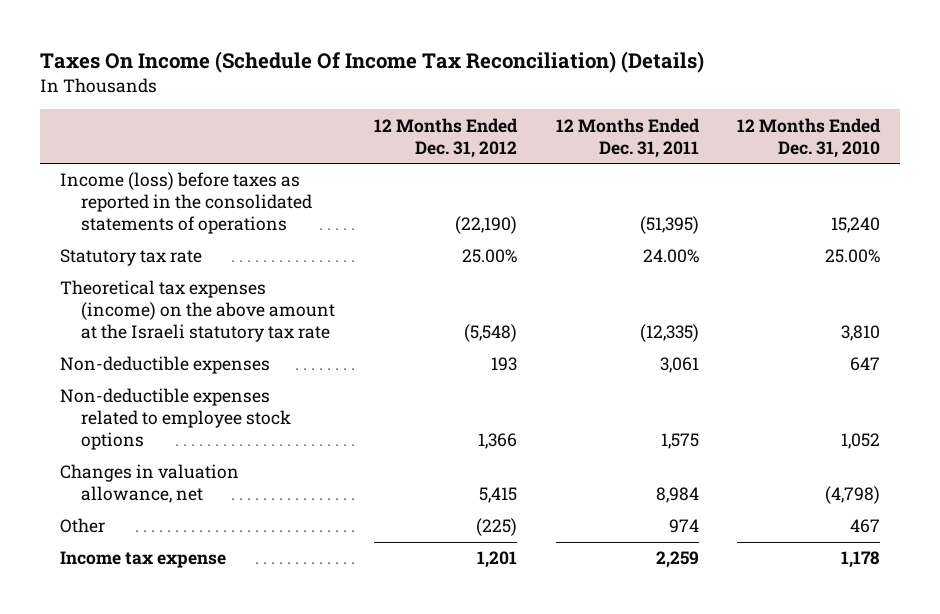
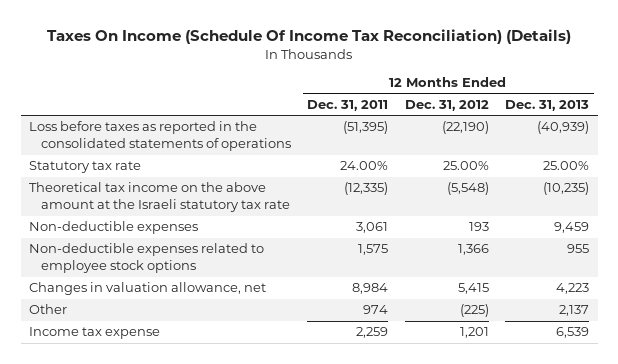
- | 12 Months Ended Dec. 31, 2012 | 12 Months Ended Dec. 31, 2011 | 12 Months Ended Dec. 31, 2010
+ | 12 Months Ended Dec. 31, 2011 | 12 Months Ended Dec. 31, 2012 | 12 Months Ended Dec. 31, 2013
- Income (loss) before taxes as reported in the consolidated statements of operations | (22,190) | (51,395) | 15,240
+ Loss before taxes as reported in the consolidated statements of operations | (51,395) | (22,190) | (40,939)
- Theoretical tax expenses (income) on the above amount at the Israeli statutory tax rate | (5,548) | (12,335) | 3,810
+ Theoretical tax income on the above amount at the Israeli statutory tax rate | (12,335) | (5,548) | (10,235)

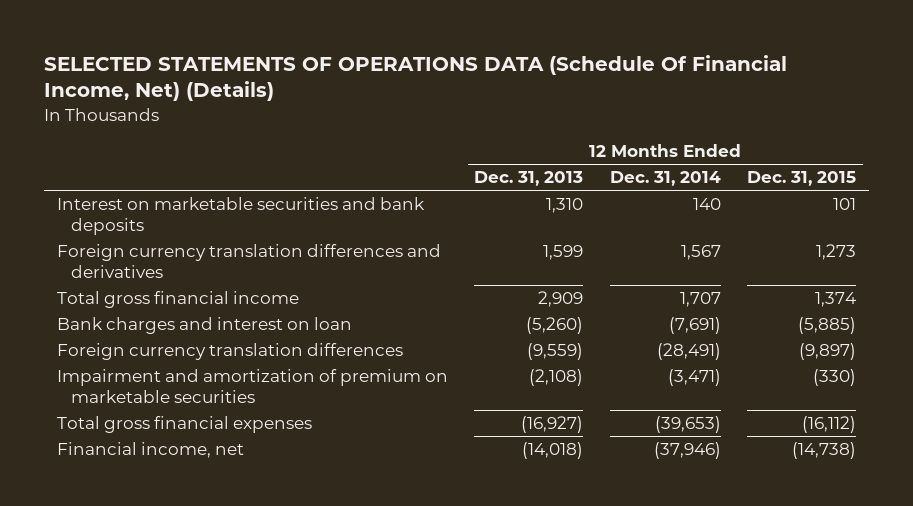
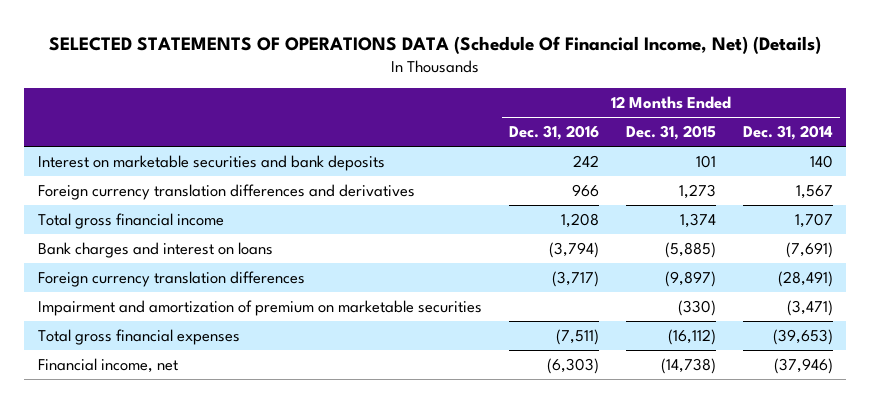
- | 12 Months Ended Dec. 31, 2013 | 12 Months Ended Dec. 31, 2014 | 12 Months Ended Dec. 31, 2015
+ | 12 Months Ended Dec. 31, 2016 | 12 Months Ended Dec. 31, 2015 | 12 Months Ended Dec. 31, 2014
- Bank charges and interest on loan | (5,260) | (7,691) | (5,885)
+ Bank charges and interest on loans | (3,794) | (5,885) | (7,691)

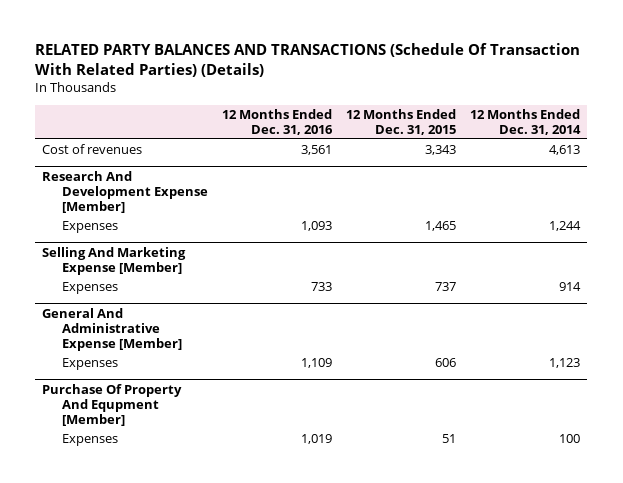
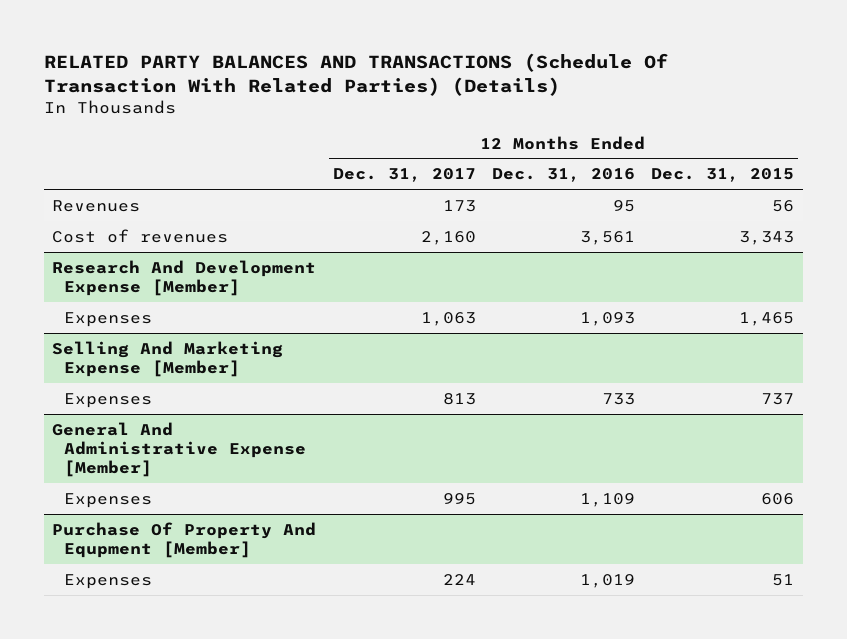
- | 12 Months Ended Dec. 31, 2016 | 12 Months Ended Dec. 31, 2015 | 12 Months Ended Dec. 31, 2014
+ | 12 Months Ended Dec. 31, 2017 | 12 Months Ended Dec. 31, 2016 | 12 Months Ended Dec. 31, 2015
+ Revenues | 173 | 95 | 56

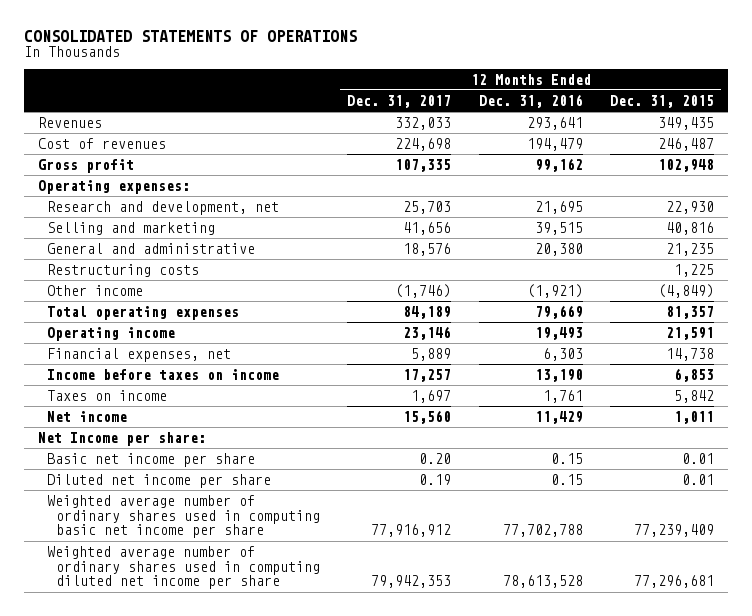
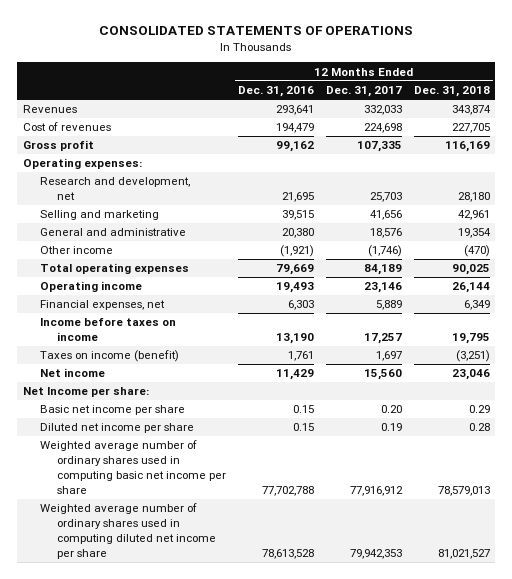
- | 12 Months Ended Dec. 31, 2017 | 12 Months Ended Dec. 31, 2016 | 12 Months Ended Dec. 31, 2015
+ | 12 Months Ended Dec. 31, 2016 | 12 Months Ended Dec. 31, 2017 | 12 Months Ended Dec. 31, 2018
- Restructuring costs | | | 1,225
- Taxes on income | 1,697 | 1,761 | 5,842
+ Taxes on income (benefit) | 1,761 | 1,697 | (3,251)

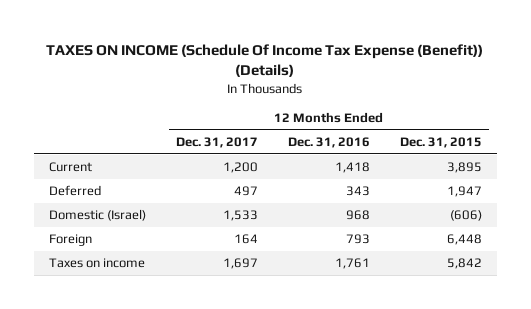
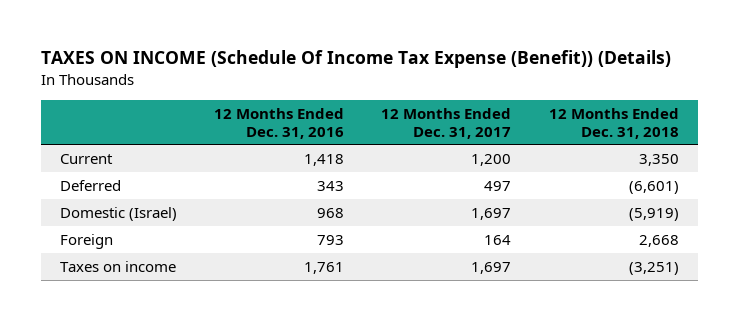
- | 12 Months Ended Dec. 31, 2017 | 12 Months Ended Dec. 31, 2016 | 12 Months Ended Dec. 31, 2015
+ | 12 Months Ended Dec. 31, 2016 | 12 Months Ended Dec. 31, 2017 | 12 Months Ended Dec. 31, 2018
- Domestic (Israel) | 1,533 | 968 | (606)
+ Domestic (Israel) | 968 | 1,697 | (5,919)

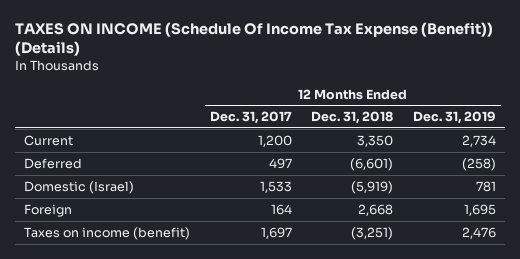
- | 12 Months Ended Dec. 31, 2016 | 12 Months Ended Dec. 31, 2017 | 12 Months Ended Dec. 31, 2018
+ | 12 Months Ended Dec. 31, 2017 | 12 Months Ended Dec. 31, 2018 | 12 Months Ended Dec. 31, 2019
- Domestic (Israel) | 968 | 1,697 | (5,919)
+ Domestic (Israel) | 1,533 | (5,919) | 781
- Taxes on income | 1,761 | 1,697 | (3,251)
+ Taxes on income (benefit) | 1,697 | (3,251) | 2,476

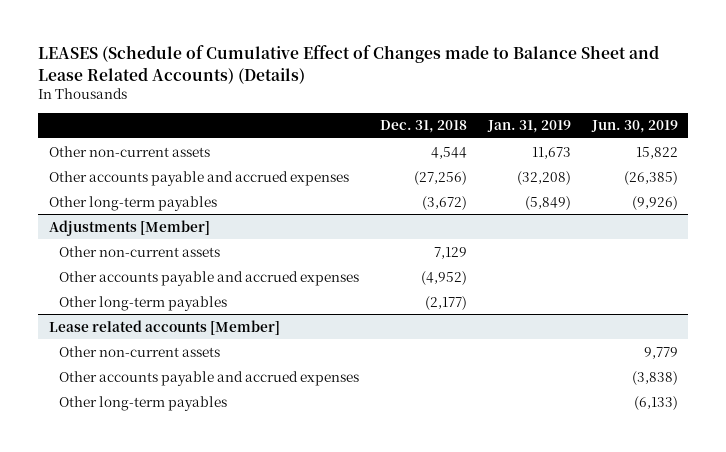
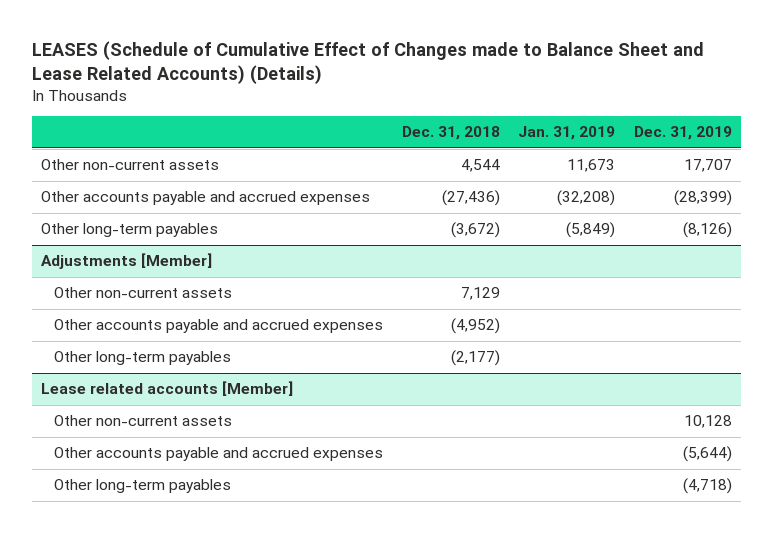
- | Dec. 31, 2018 | Jan. 31, 2019 | Jun. 30, 2019
+ | Dec. 31, 2018 | Jan. 31, 2019 | Dec. 31, 2019
- Other accounts payable and accrued expenses | (27,256) | (32,208) | (26,385)
+ Other accounts payable and accrued expenses | (27,436) | (32,208) | (28,399)

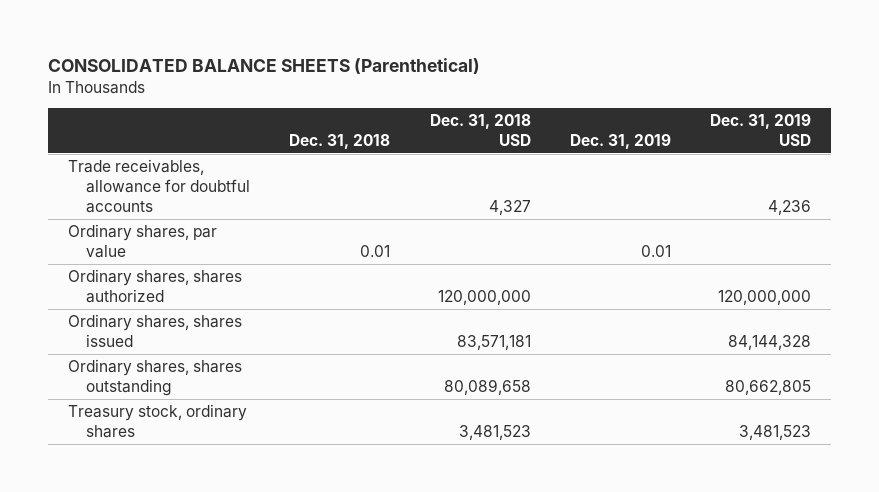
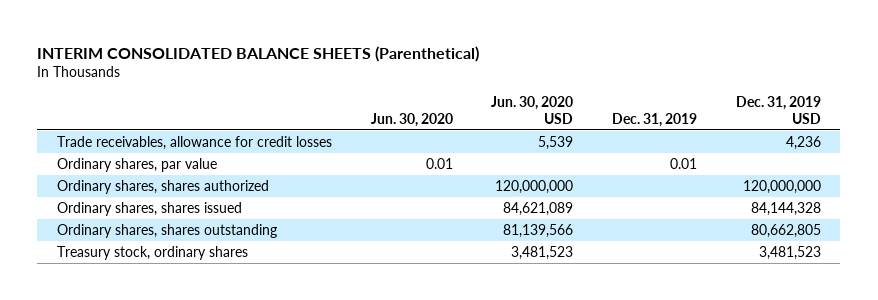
- CONSOLIDATED BALANCE SHEETS (Parenthetical)
+ INTERIM CONSOLIDATED BALANCE SHEETS (Parenthetical)
- | Dec. 31, 2018 | Dec. 31, 2018 USD | Dec. 31, 2019 | Dec. 31, 2019 USD
+ | Jun. 30, 2020 | Jun. 30, 2020 USD | Dec. 31, 2019 | Dec. 31, 2019 USD
- Trade receivables, allowance for doubtful accounts | | 4,327 | | 4,236
+ Trade receivables, allowance for credit losses | | 5,539 | | 4,236

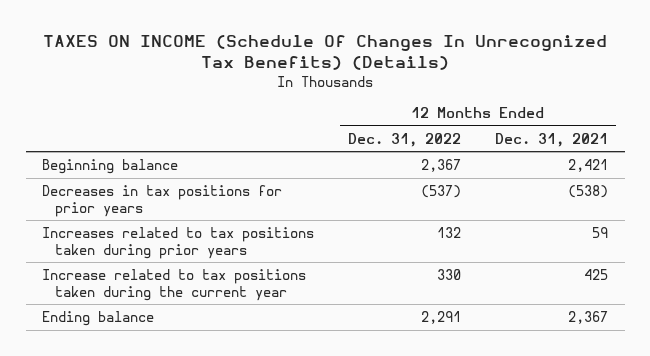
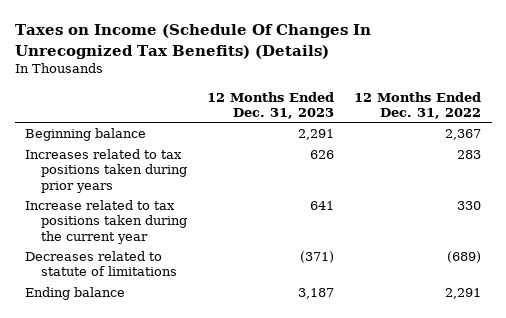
- TAXES ON INCOME (Schedule Of Changes In Unrecognized Tax Benefits) (Details)
+ Taxes on Income (Schedule Of Changes In Unrecognized Tax Benefits) (Details)
- | 12 Months Ended Dec. 31, 2022 | 12 Months Ended Dec. 31, 2021
+ | 12 Months Ended Dec. 31, 2023 | 12 Months Ended Dec. 31, 2022
- Decreases in tax positions for prior years | (537) | (538)
- Increases related to tax positions taken during prior years | 132 | 59
+ Increases related to tax positions taken during prior years | 626 | 283
+ Decreases related to statute of limitations | (371) | (689)

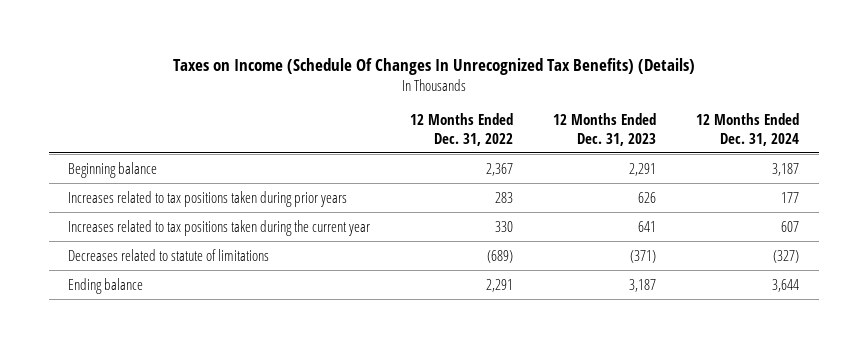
- | 12 Months Ended Dec. 31, 2023 | 12 Months Ended Dec. 31, 2022
+ | 12 Months Ended Dec. 31, 2022 | 12 Months Ended Dec. 31, 2023 | 12 Months Ended Dec. 31, 2024
- Increase related to tax positions taken during the current year | 641 | 330
+ Increases related to tax positions taken during the current year | 330 | 641 | 607

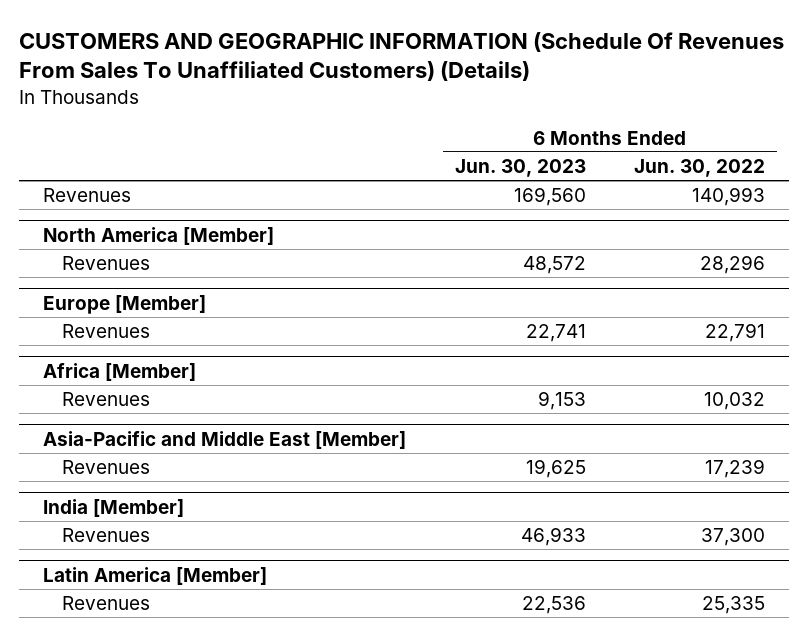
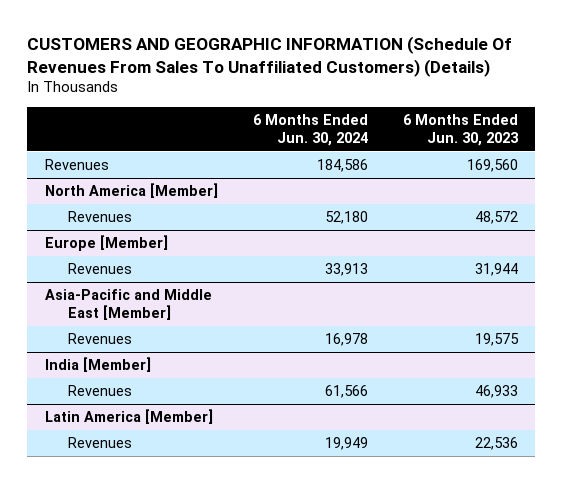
- | 6 Months Ended Jun. 30, 2023 | 6 Months Ended Jun. 30, 2022
+ | 6 Months Ended Jun. 30, 2024 | 6 Months Ended Jun. 30, 2023
@ Europe [Member]
- Revenues | 22,741 | 22,791
- Africa [Member]
- Revenues | 9,153 | 10,032
@ Europe [Member]
+ Revenues | 33,913 | 31,944
@ Asia-Pacific and Middle East [Member]
- Revenues | 19,625 | 17,239
+ Revenues | 16,978 | 19,575

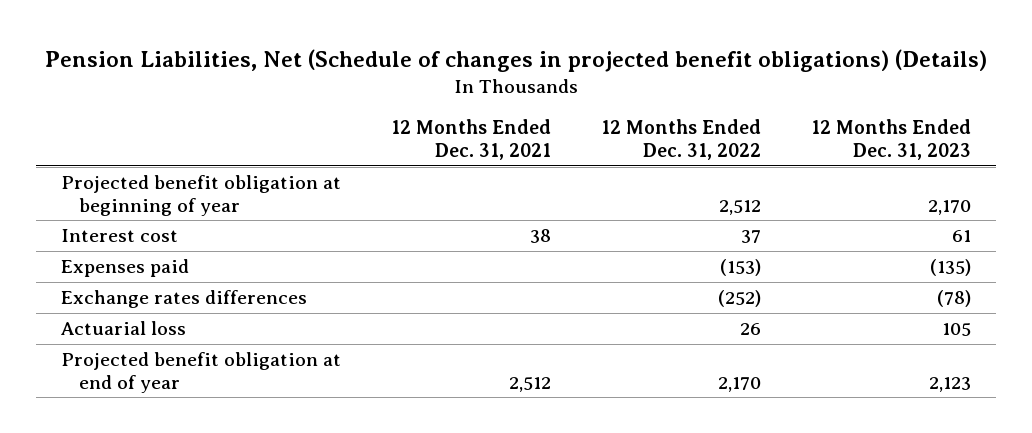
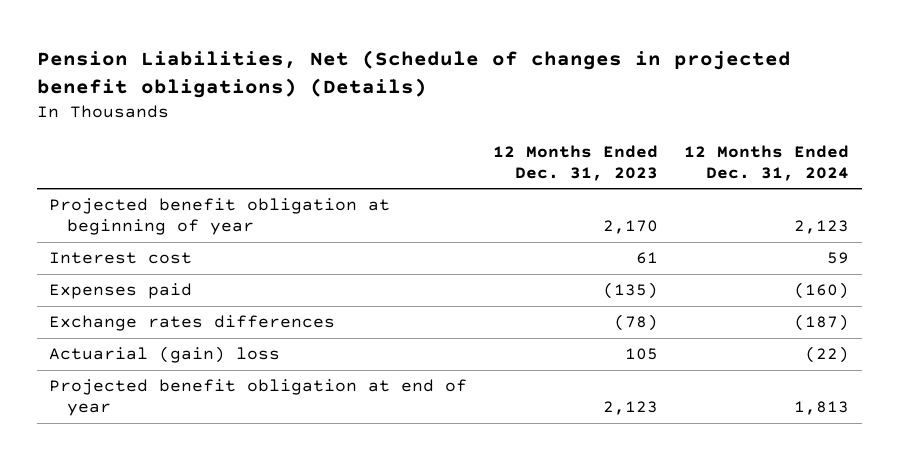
- | 12 Months Ended Dec. 31, 2021 | 12 Months Ended Dec. 31, 2022 | 12 Months Ended Dec. 31, 2023
+ | 12 Months Ended Dec. 31, 2023 | 12 Months Ended Dec. 31, 2024
- Actuarial loss | | 26 | 105
+ Actuarial (gain) loss | 105 | (22)

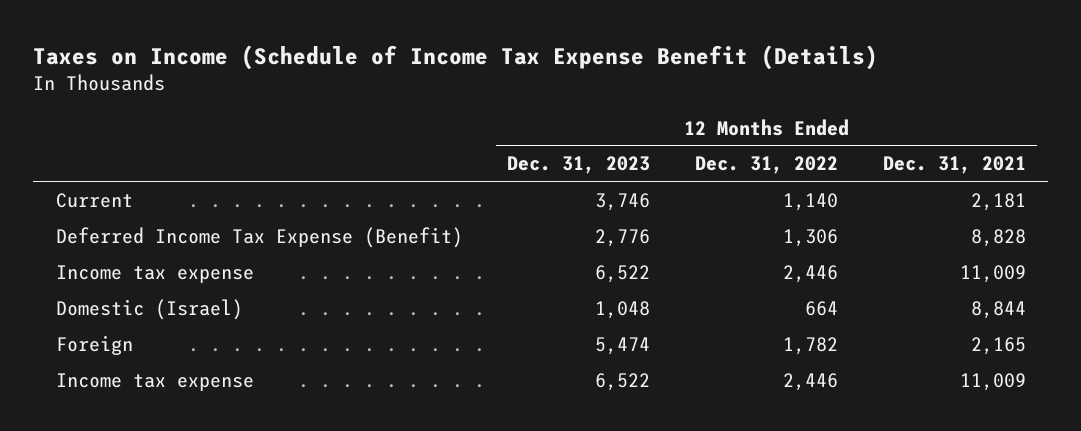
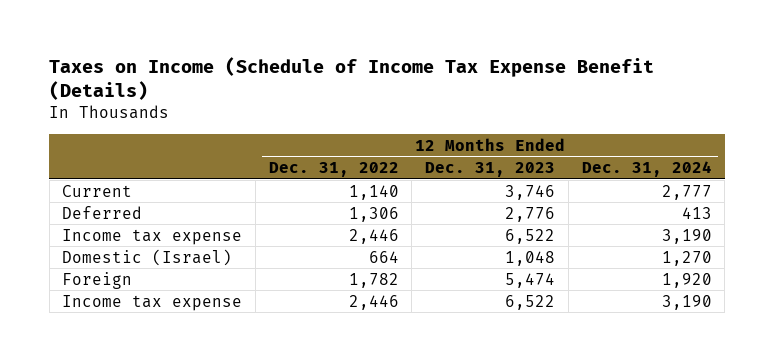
- | 12 Months Ended Dec. 31, 2023 | 12 Months Ended Dec. 31, 2022 | 12 Months Ended Dec. 31, 2021
+ | 12 Months Ended Dec. 31, 2022 | 12 Months Ended Dec. 31, 2023 | 12 Months Ended Dec. 31, 2024
- Deferred Income Tax Expense (Benefit) | 2,776 | 1,306 | 8,828
+ Deferred | 1,306 | 2,776 | 413

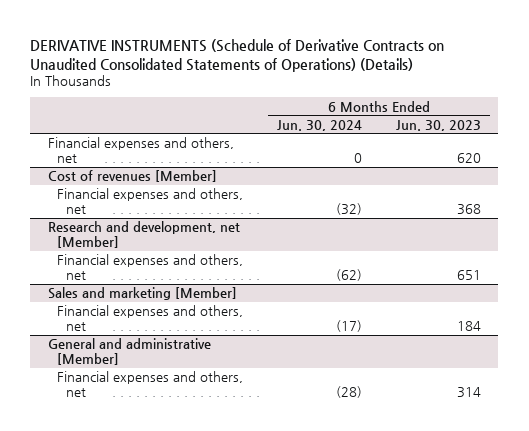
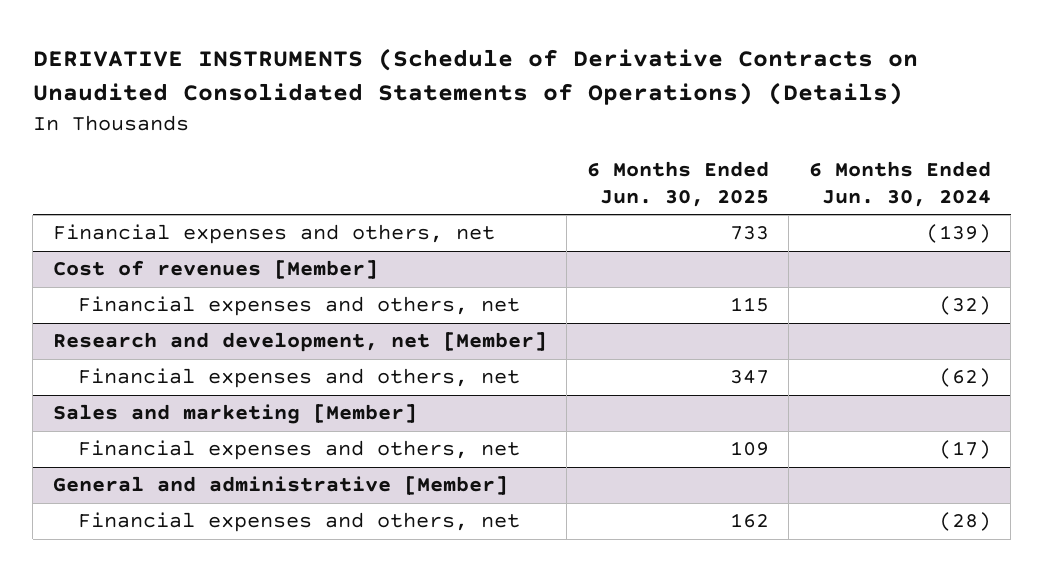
- | 6 Months Ended Jun. 30, 2024 | 6 Months Ended Jun. 30, 2023
+ | 6 Months Ended Jun. 30, 2025 | 6 Months Ended Jun. 30, 2024
- Financial expenses and others, net | 0 | 620
+ Financial expenses and others, net | 733 | (139)

